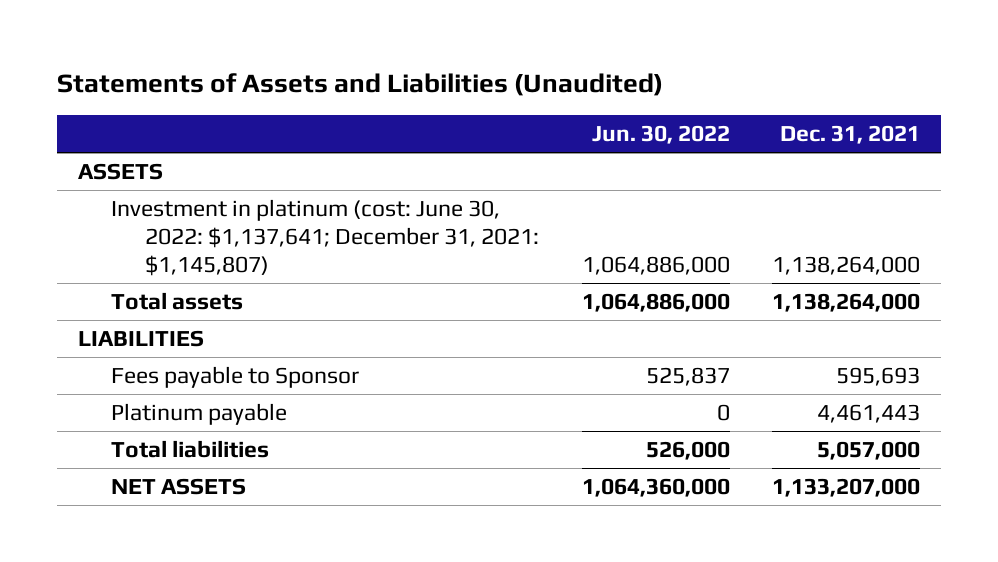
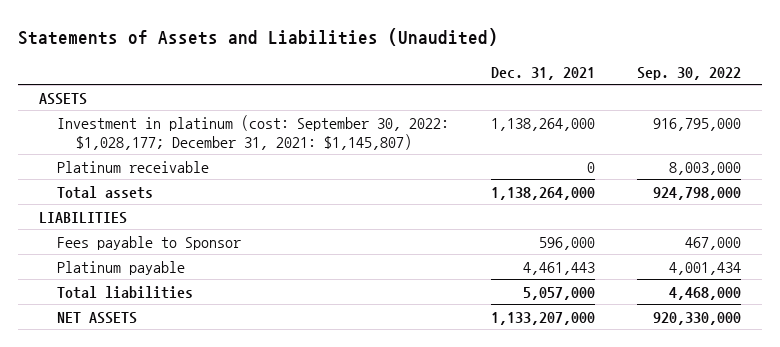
- | Jun. 30, 2022 | Dec. 31, 2021
+ | Dec. 31, 2021 | Sep. 30, 2022
- Investment in platinum (cost: June 30, 2022: $1,137,641; December 31, 2021: $1,145,807) | 1,064,886,000 | 1,138,264,000
+ Investment in platinum (cost: September 30, 2022: $1,028,177; December 31, 2021: $1,145,807) | 1,138,264,000 | 916,795,000
+ Platinum receivable | 0 | 8,003,000
- Fees payable to Sponsor | 525,837 | 595,693
+ Fees payable to Sponsor | 596,000 | 467,000

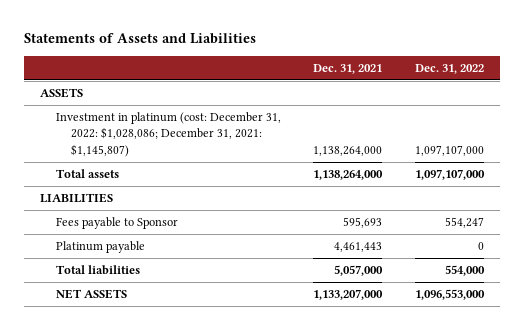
- Statements of Assets and Liabilities (Unaudited)
+ Statements of Assets and Liabilities
- | Dec. 31, 2021 | Sep. 30, 2022
+ | Dec. 31, 2021 | Dec. 31, 2022
- Investment in platinum (cost: September 30, 2022: $1,028,177; December 31, 2021: $1,145,807) | 1,138,264,000 | 916,795,000
- Platinum receivable | 0 | 8,003,000
+ Investment in platinum (cost: December 31, 2022: $1,028,086; December 31, 2021: $1,145,807) | 1,138,264,000 | 1,097,107,000
- Fees payable to Sponsor | 596,000 | 467,000
+ Fees payable to Sponsor | 595,693 | 554,247

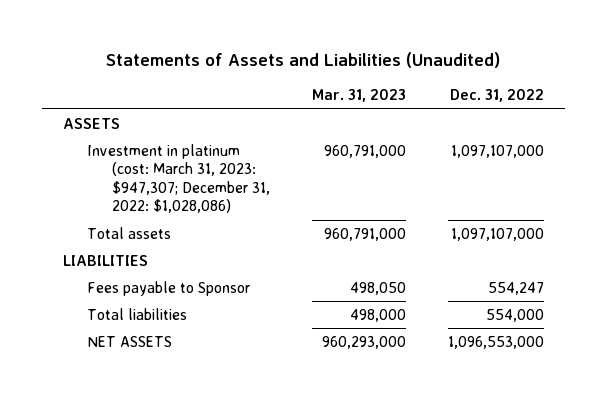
- Statements of Assets and Liabilities
+ Statements of Assets and Liabilities (Unaudited)
- | Dec. 31, 2021 | Dec. 31, 2022
+ | Mar. 31, 2023 | Dec. 31, 2022
- Investment in platinum (cost: December 31, 2022: $1,028,086; December 31, 2021: $1,145,807) | 1,138,264,000 | 1,097,107,000
+ Investment in platinum (cost: March 31, 2023: $947,307; December 31, 2022: $1,028,086) | 960,791,000 | 1,097,107,000
- Platinum payable | 4,461,443 | 0

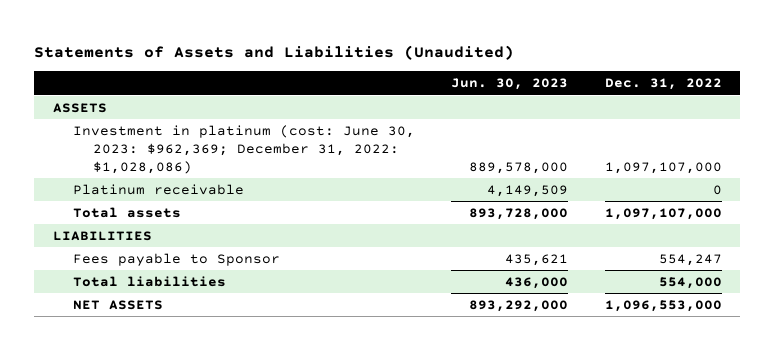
- | Mar. 31, 2023 | Dec. 31, 2022
+ | Jun. 30, 2023 | Dec. 31, 2022
- Investment in platinum (cost: March 31, 2023: $947,307; December 31, 2022: $1,028,086) | 960,791,000 | 1,097,107,000
+ Investment in platinum (cost: June 30, 2023: $962,369; December 31, 2022: $1,028,086) | 889,578,000 | 1,097,107,000
+ Platinum receivable | 4,149,509 | 0

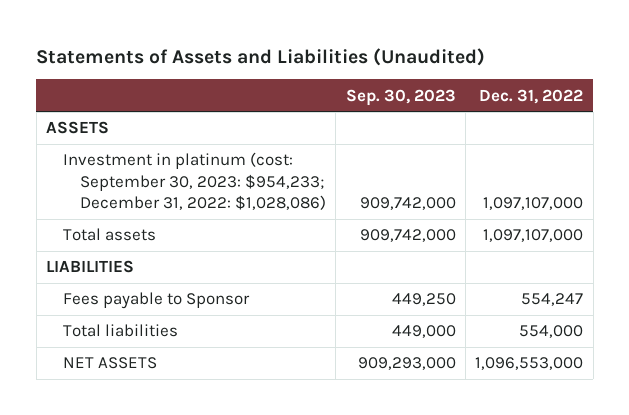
- | Jun. 30, 2023 | Dec. 31, 2022
+ | Sep. 30, 2023 | Dec. 31, 2022
- Investment in platinum (cost: June 30, 2023: $962,369; December 31, 2022: $1,028,086) | 889,578,000 | 1,097,107,000
- Platinum receivable | 4,149,509 | 0
+ Investment in platinum (cost: September 30, 2023: $954,233; December 31, 2022: $1,028,086) | 909,742,000 | 1,097,107,000

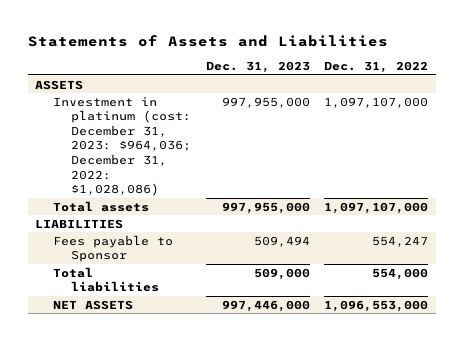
- Statements of Assets and Liabilities (Unaudited)
+ Statements of Assets and Liabilities
- | Sep. 30, 2023 | Dec. 31, 2022
+ | Dec. 31, 2023 | Dec. 31, 2022
- Investment in platinum (cost: September 30, 2023: $954,233; December 31, 2022: $1,028,086) | 909,742,000 | 1,097,107,000
+ Investment in platinum (cost: December 31, 2023: $964,036; December 31, 2022: $1,028,086) | 997,955,000 | 1,097,107,000

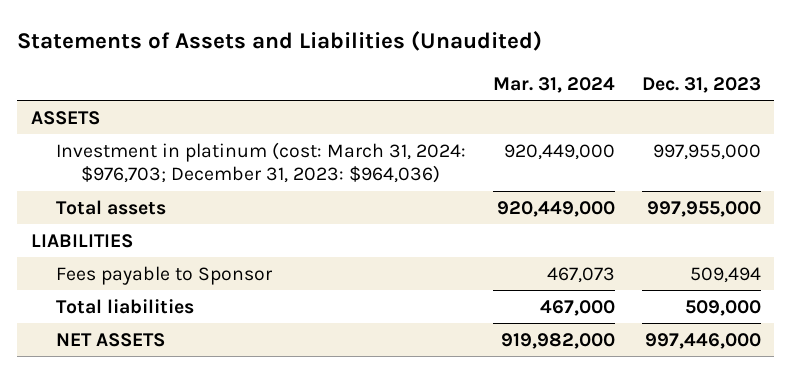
- Statements of Assets and Liabilities
+ Statements of Assets and Liabilities (Unaudited)
- | Dec. 31, 2023 | Dec. 31, 2022
+ | Mar. 31, 2024 | Dec. 31, 2023
- Investment in platinum (cost: December 31, 2023: $964,036; December 31, 2022: $1,028,086) | 997,955,000 | 1,097,107,000
+ Investment in platinum (cost: March 31, 2024: $976,703; December 31, 2023: $964,036) | 920,449,000 | 997,955,000

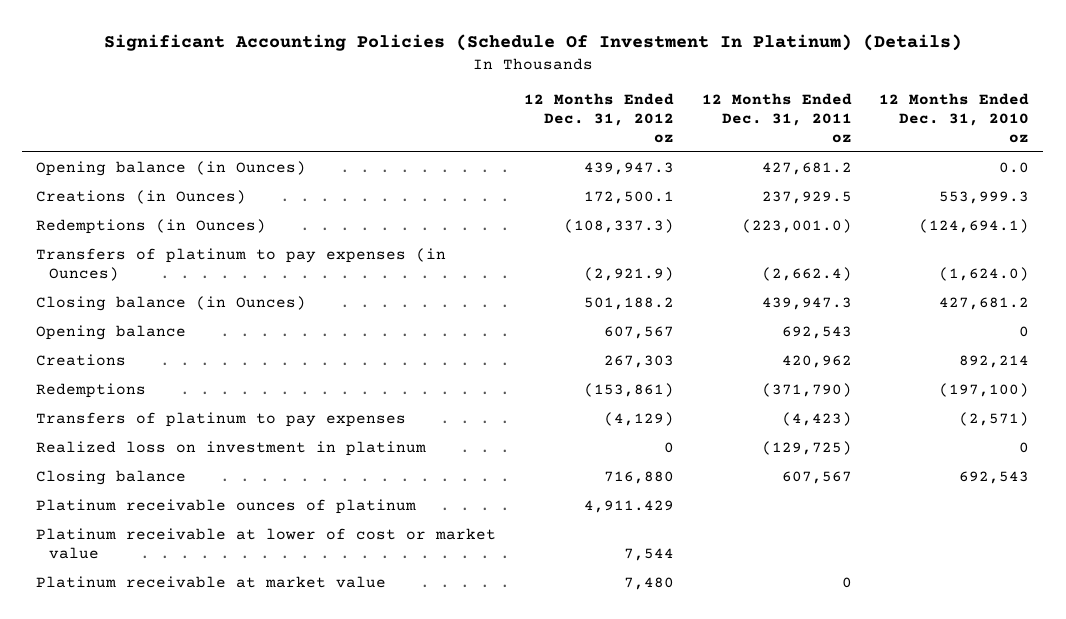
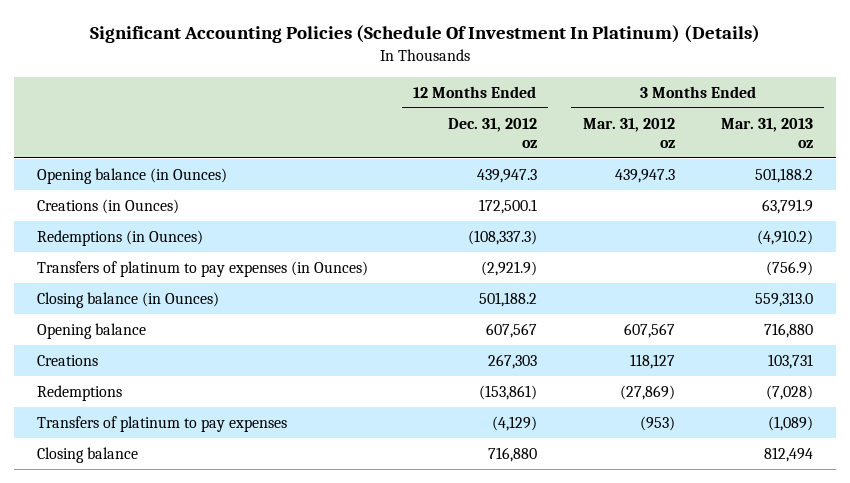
- | 12 Months Ended Dec. 31, 2012 oz | 12 Months Ended Dec. 31, 2011 oz | 12 Months Ended Dec. 31, 2010 oz
+ | 12 Months Ended Dec. 31, 2012 oz | 3 Months Ended Mar. 31, 2012 oz | 3 Months Ended Mar. 31, 2013 oz
- Realized loss on investment in platinum | 0 | (129,725) | 0
- Platinum receivable ounces of platinum | 4,911.429 | |
- Platinum receivable at lower of cost or market value | 7,544 | |
- Platinum receivable at market value | 7,480 | 0 |

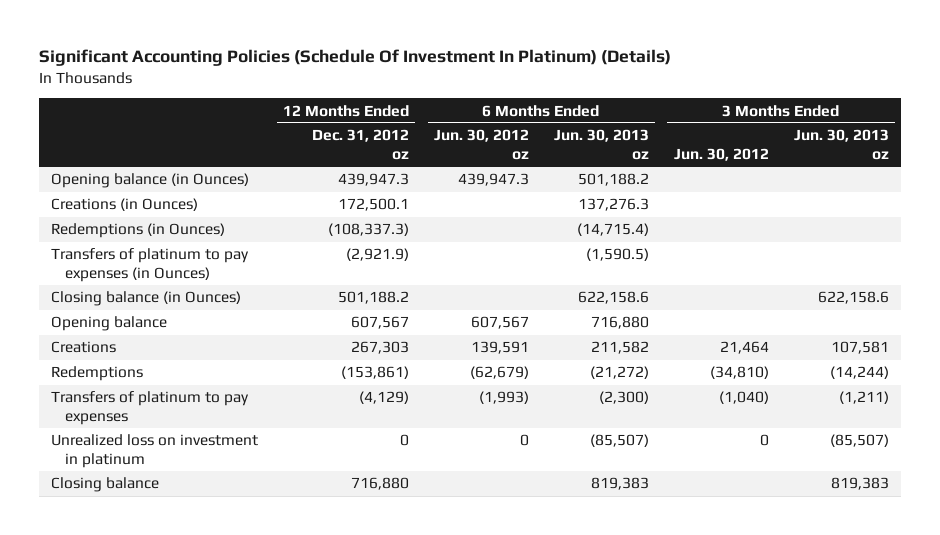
- | 12 Months Ended Dec. 31, 2012 oz | 3 Months Ended Mar. 31, 2012 oz | 3 Months Ended Mar. 31, 2013 oz
+ | 12 Months Ended Dec. 31, 2012 oz | 6 Months Ended Jun. 30, 2012 oz | 6 Months Ended Jun. 30, 2013 oz | 3 Months Ended Jun. 30, 2012 | 3 Months Ended Jun. 30, 2013 oz
+ Unrealized loss on investment in platinum | 0 | 0 | (85,507) | 0 | (85,507)

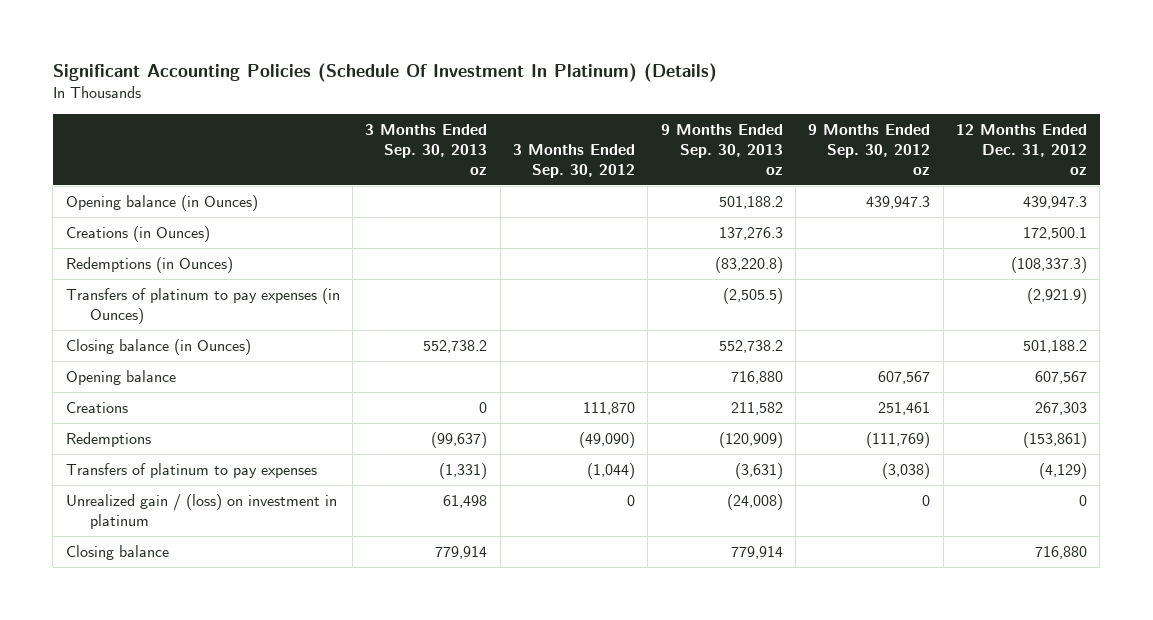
- | 12 Months Ended Dec. 31, 2012 oz | 6 Months Ended Jun. 30, 2012 oz | 6 Months Ended Jun. 30, 2013 oz | 3 Months Ended Jun. 30, 2012 | 3 Months Ended Jun. 30, 2013 oz
+ | 3 Months Ended Sep. 30, 2013 oz | 3 Months Ended Sep. 30, 2012 | 9 Months Ended Sep. 30, 2013 oz | 9 Months Ended Sep. 30, 2012 oz | 12 Months Ended Dec. 31, 2012 oz
- Unrealized loss on investment in platinum | 0 | 0 | (85,507) | 0 | (85,507)
+ Unrealized gain / (loss) on investment in platinum | 61,498 | 0 | (24,008) | 0 | 0

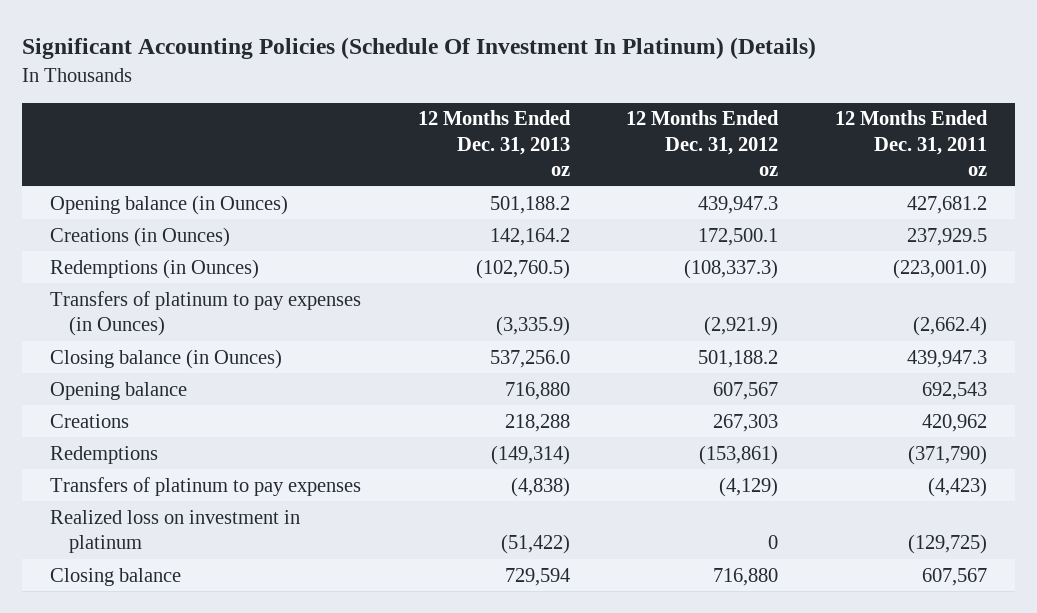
- | 3 Months Ended Sep. 30, 2013 oz | 3 Months Ended Sep. 30, 2012 | 9 Months Ended Sep. 30, 2013 oz | 9 Months Ended Sep. 30, 2012 oz | 12 Months Ended Dec. 31, 2012 oz
+ | 12 Months Ended Dec. 31, 2013 oz | 12 Months Ended Dec. 31, 2012 oz | 12 Months Ended Dec. 31, 2011 oz
- Unrealized gain / (loss) on investment in platinum | 61,498 | 0 | (24,008) | 0 | 0
+ Realized loss on investment in platinum | (51,422) | 0 | (129,725)

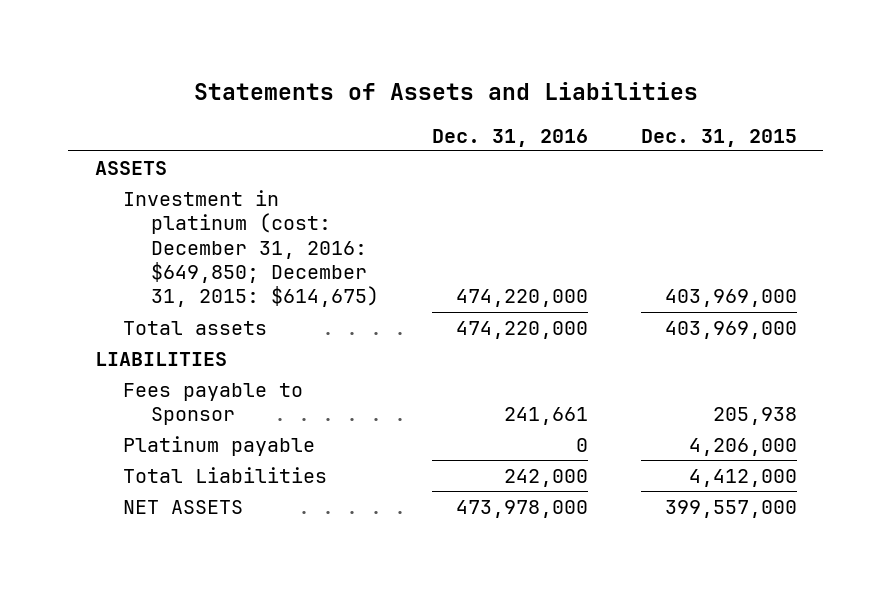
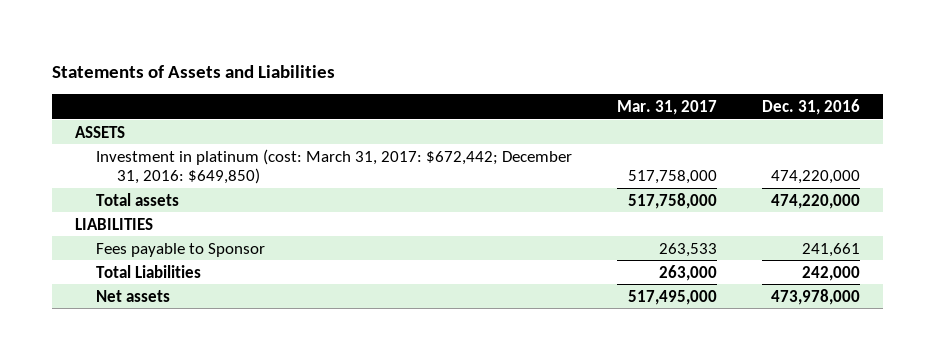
- | Dec. 31, 2016 | Dec. 31, 2015
+ | Mar. 31, 2017 | Dec. 31, 2016
- Investment in platinum (cost: December 31, 2016: $649,850; December 31, 2015: $614,675) | 474,220,000 | 403,969,000
+ Investment in platinum (cost: March 31, 2017: $672,442; December 31, 2016: $649,850) | 517,758,000 | 474,220,000
- Platinum payable | 0 | 4,206,000
- NET ASSETS | 473,978,000 | 399,557,000
+ Net assets | 517,495,000 | 473,978,000

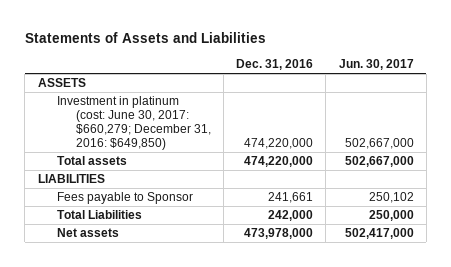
- | Mar. 31, 2017 | Dec. 31, 2016
+ | Dec. 31, 2016 | Jun. 30, 2017
- Investment in platinum (cost: March 31, 2017: $672,442; December 31, 2016: $649,850) | 517,758,000 | 474,220,000
+ Investment in platinum (cost: June 30, 2017: $660,279; December 31, 2016: $649,850) | 474,220,000 | 502,667,000

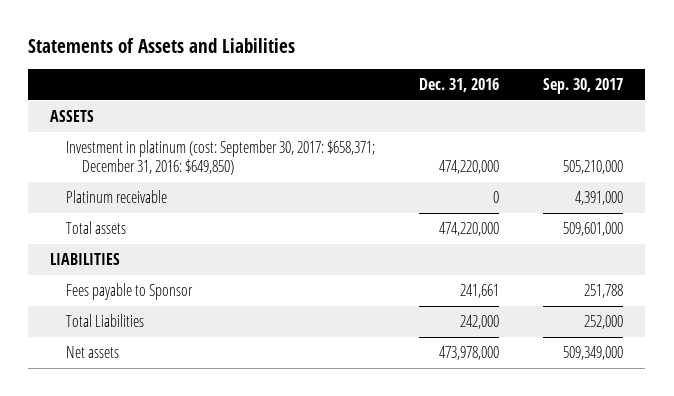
- | Dec. 31, 2016 | Jun. 30, 2017
+ | Dec. 31, 2016 | Sep. 30, 2017
- Investment in platinum (cost: June 30, 2017: $660,279; December 31, 2016: $649,850) | 474,220,000 | 502,667,000
+ Investment in platinum (cost: September 30, 2017: $658,371; December 31, 2016: $649,850) | 474,220,000 | 505,210,000
+ Platinum receivable | 0 | 4,391,000

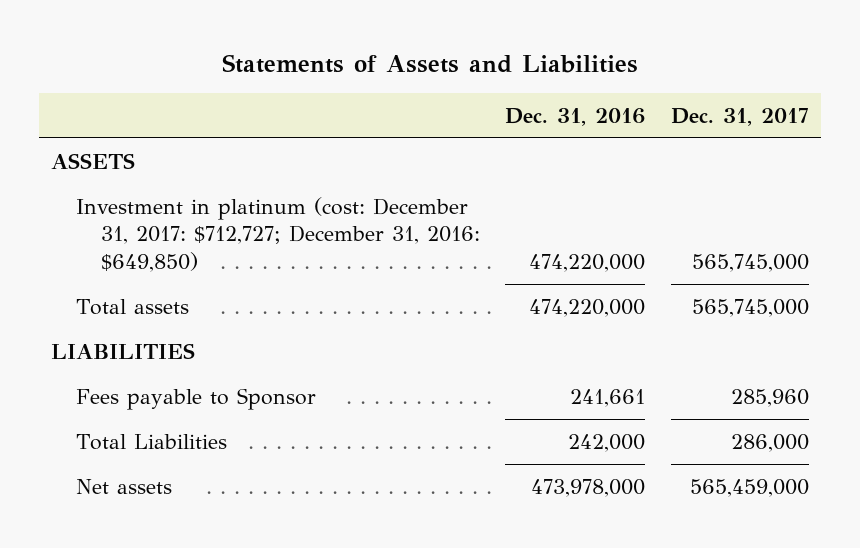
- | Dec. 31, 2016 | Sep. 30, 2017
+ | Dec. 31, 2016 | Dec. 31, 2017
- Investment in platinum (cost: September 30, 2017: $658,371; December 31, 2016: $649,850) | 474,220,000 | 505,210,000
- Platinum receivable | 0 | 4,391,000
+ Investment in platinum (cost: December 31, 2017: $712,727; December 31, 2016: $649,850) | 474,220,000 | 565,745,000

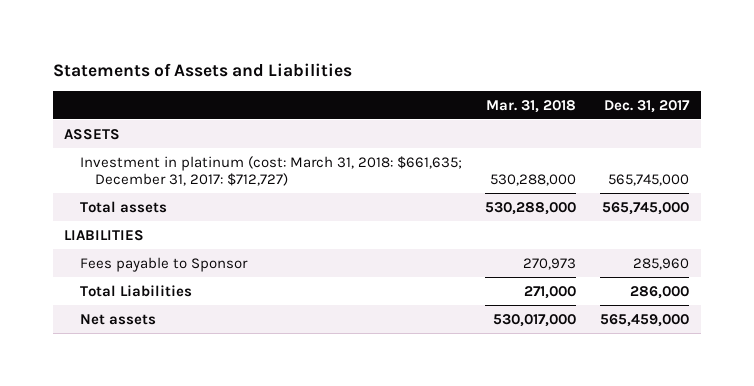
- | Dec. 31, 2016 | Dec. 31, 2017
+ | Mar. 31, 2018 | Dec. 31, 2017
- Investment in platinum (cost: December 31, 2017: $712,727; December 31, 2016: $649,850) | 474,220,000 | 565,745,000
+ Investment in platinum (cost: March 31, 2018: $661,635; December 31, 2017: $712,727) | 530,288,000 | 565,745,000

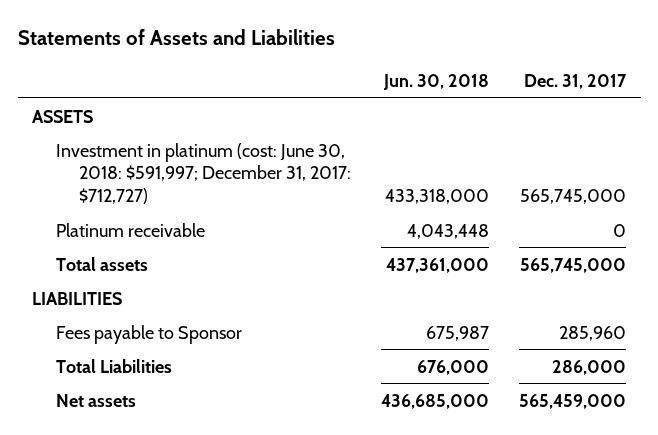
- | Mar. 31, 2018 | Dec. 31, 2017
+ | Jun. 30, 2018 | Dec. 31, 2017
- Investment in platinum (cost: March 31, 2018: $661,635; December 31, 2017: $712,727) | 530,288,000 | 565,745,000
+ Investment in platinum (cost: June 30, 2018: $591,997; December 31, 2017: $712,727) | 433,318,000 | 565,745,000
+ Platinum receivable | 4,043,448 | 0

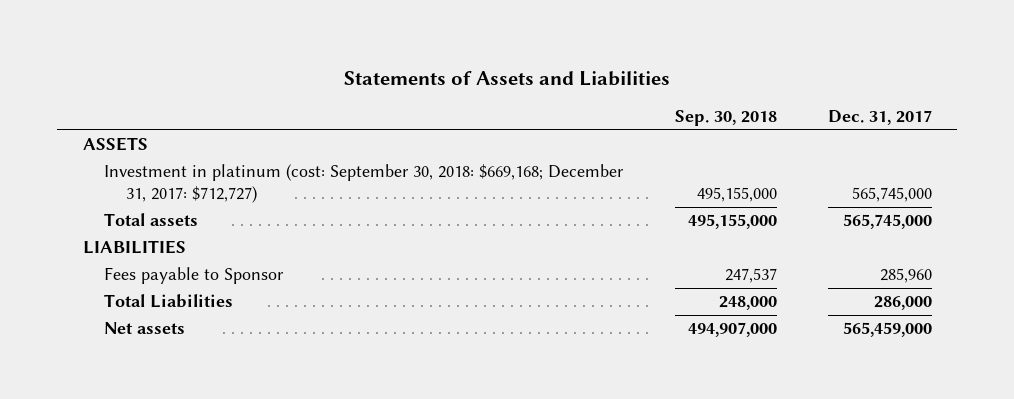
- | Jun. 30, 2018 | Dec. 31, 2017
+ | Sep. 30, 2018 | Dec. 31, 2017
- Investment in platinum (cost: June 30, 2018: $591,997; December 31, 2017: $712,727) | 433,318,000 | 565,745,000
- Platinum receivable | 4,043,448 | 0
+ Investment in platinum (cost: September 30, 2018: $669,168; December 31, 2017: $712,727) | 495,155,000 | 565,745,000

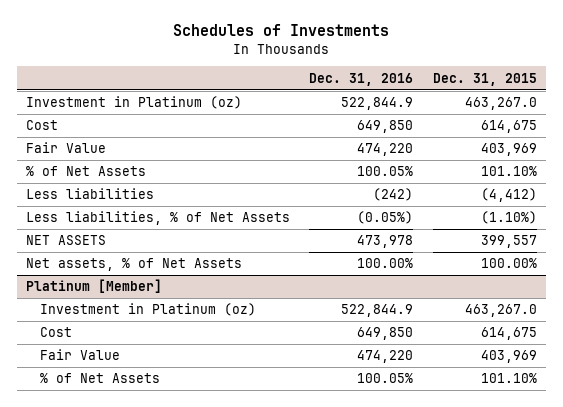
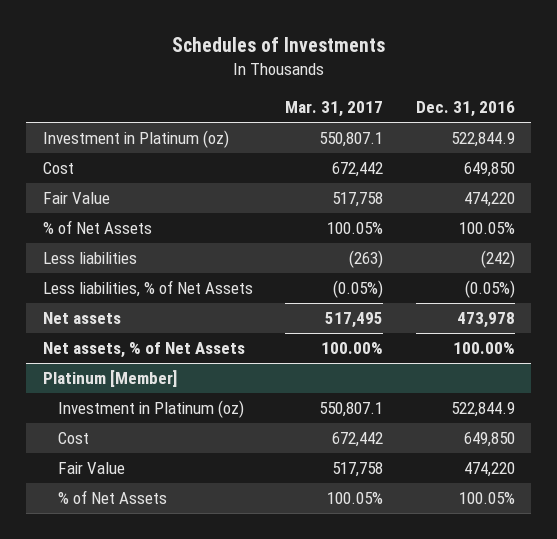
- | Dec. 31, 2016 | Dec. 31, 2015
+ | Mar. 31, 2017 | Dec. 31, 2016
- NET ASSETS | 473,978 | 399,557
+ Net assets | 517,495 | 473,978

